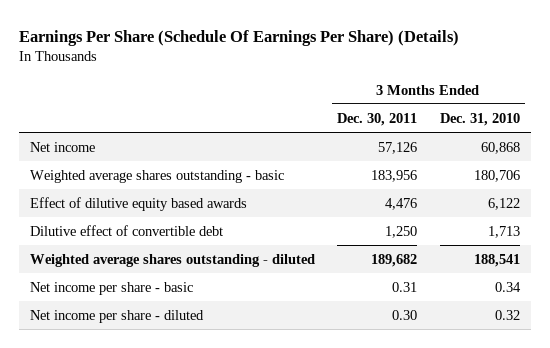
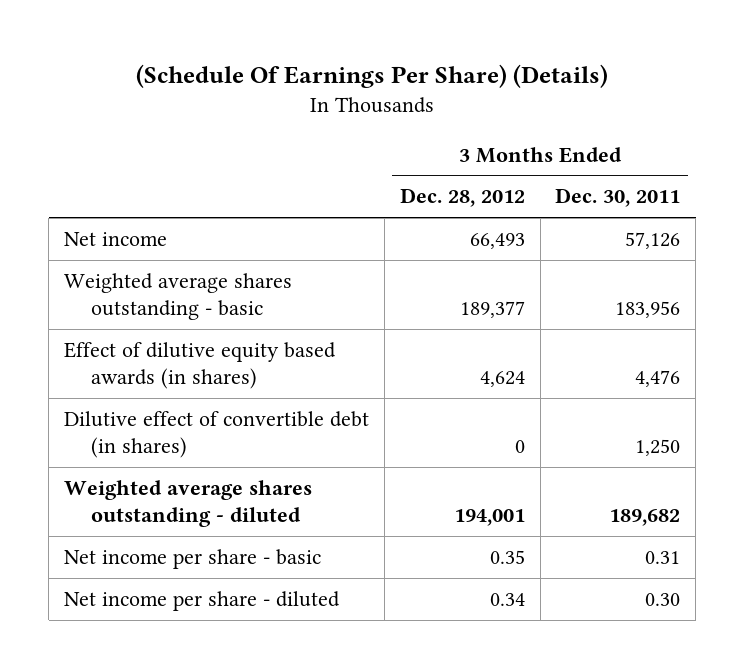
- Earnings Per Share (Schedule Of Earnings Per Share) (Details)
+ (Schedule Of Earnings Per Share) (Details)
- | 3 Months Ended Dec. 30, 2011 | 3 Months Ended Dec. 31, 2010
+ | 3 Months Ended Dec. 28, 2012 | 3 Months Ended Dec. 30, 2011
- Effect of dilutive equity based awards | 4,476 | 6,122
- Dilutive effect of convertible debt | 1,250 | 1,713
+ Effect of dilutive equity based awards (in shares) | 4,624 | 4,476
+ Dilutive effect of convertible debt (in shares) | 0 | 1,250

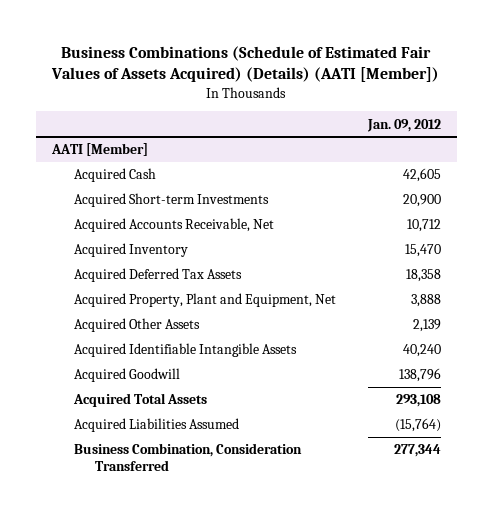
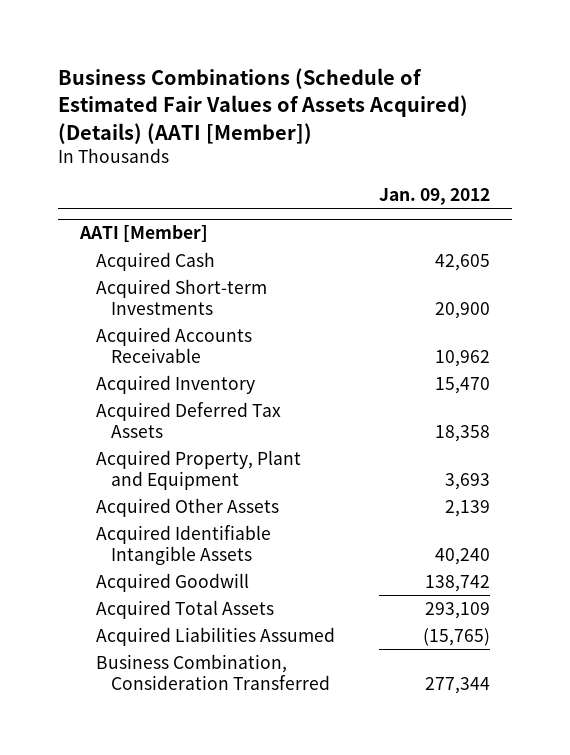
@ AATI [Member]
- Acquired Accounts Receivable, Net | 10,712
+ Acquired Accounts Receivable | 10,962
- Acquired Property, Plant and Equipment, Net | 3,888
+ Acquired Property, Plant and Equipment | 3,693
- Acquired Goodwill | 138,796
- Acquired Total Assets | 293,108
- Acquired Liabilities Assumed | (15,764)
+ Acquired Goodwill | 138,742
+ Acquired Total Assets | 293,109
+ Acquired Liabilities Assumed | (15,765)

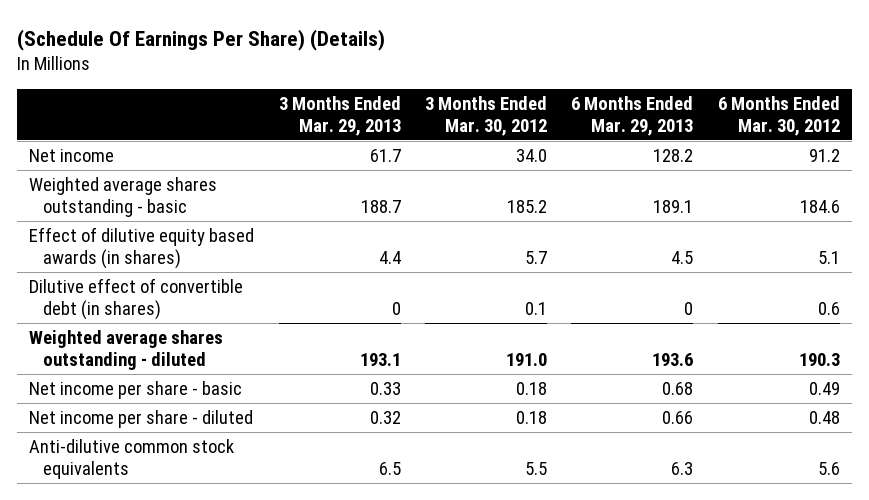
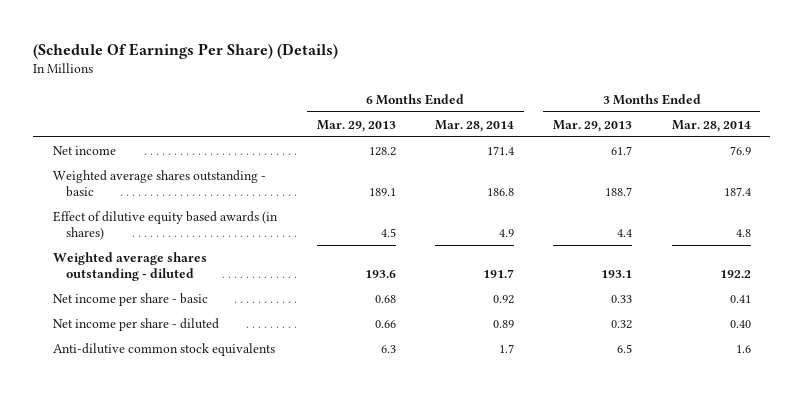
- | 3 Months Ended Mar. 29, 2013 | 3 Months Ended Mar. 30, 2012 | 6 Months Ended Mar. 29, 2013 | 6 Months Ended Mar. 30, 2012
+ | 6 Months Ended Mar. 29, 2013 | 6 Months Ended Mar. 28, 2014 | 3 Months Ended Mar. 29, 2013 | 3 Months Ended Mar. 28, 2014
- Dilutive effect of convertible debt (in shares) | 0 | 0.1 | 0 | 0.6

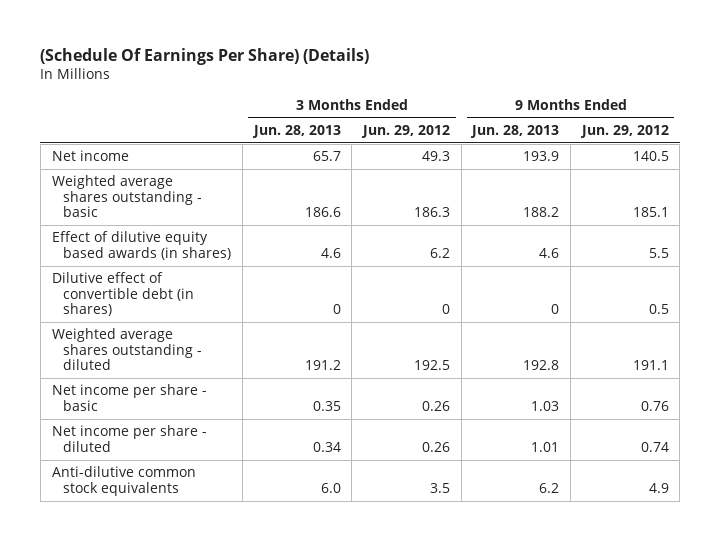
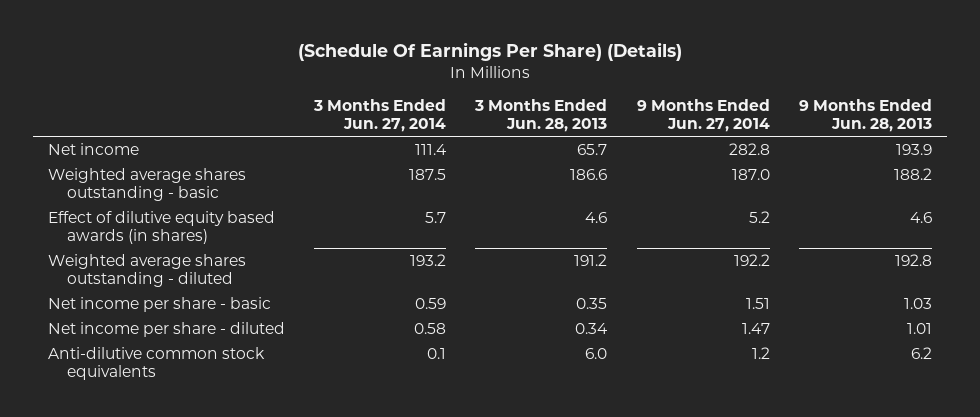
- | 3 Months Ended Jun. 28, 2013 | 3 Months Ended Jun. 29, 2012 | 9 Months Ended Jun. 28, 2013 | 9 Months Ended Jun. 29, 2012
+ | 3 Months Ended Jun. 27, 2014 | 3 Months Ended Jun. 28, 2013 | 9 Months Ended Jun. 27, 2014 | 9 Months Ended Jun. 28, 2013
- Dilutive effect of convertible debt (in shares) | 0 | 0 | 0 | 0.5

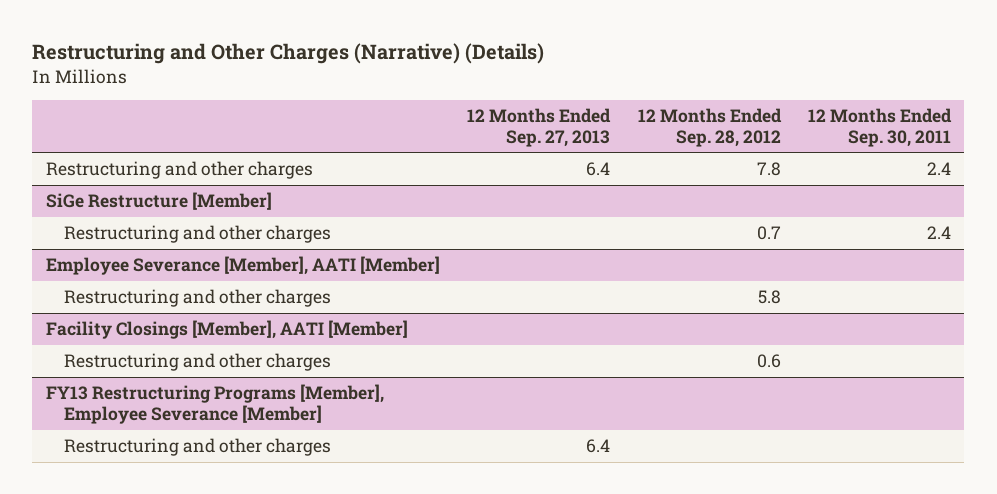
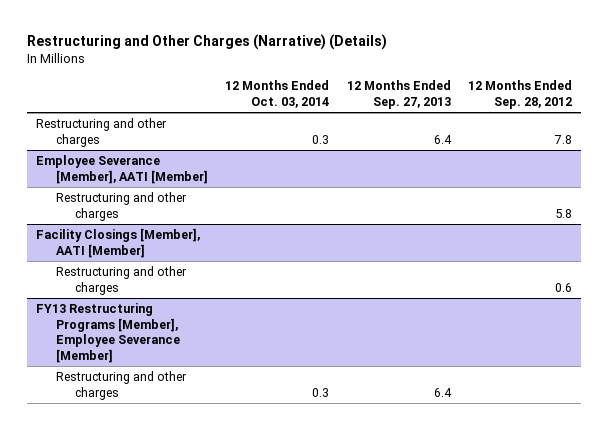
- | 12 Months Ended Sep. 27, 2013 | 12 Months Ended Sep. 28, 2012 | 12 Months Ended Sep. 30, 2011
+ | 12 Months Ended Oct. 03, 2014 | 12 Months Ended Sep. 27, 2013 | 12 Months Ended Sep. 28, 2012
- SiGe Restructure [Member]
- Restructuring and other charges | | 0.7 | 2.4

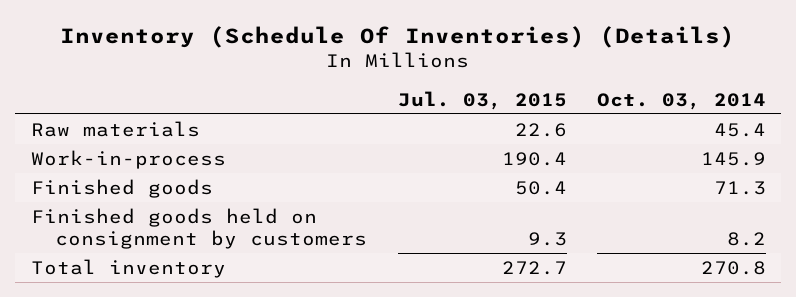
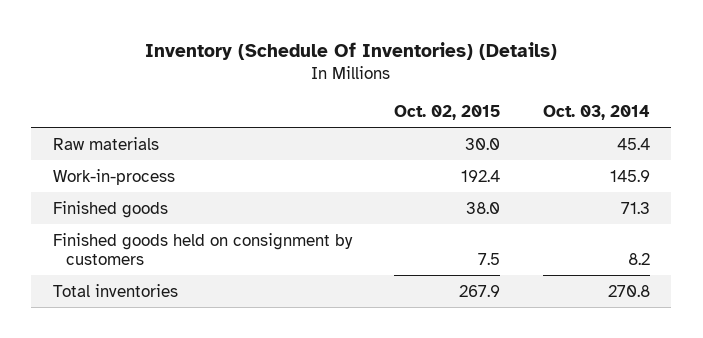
- | Jul. 03, 2015 | Oct. 03, 2014
+ | Oct. 02, 2015 | Oct. 03, 2014
- Total inventory | 272.7 | 270.8
+ Total inventories | 267.9 | 270.8

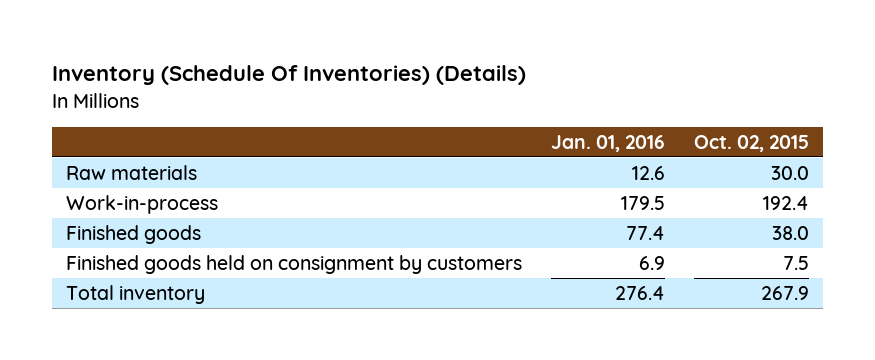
- | Oct. 02, 2015 | Oct. 03, 2014
+ | Jan. 01, 2016 | Oct. 02, 2015
- Total inventories | 267.9 | 270.8
+ Total inventory | 276.4 | 267.9

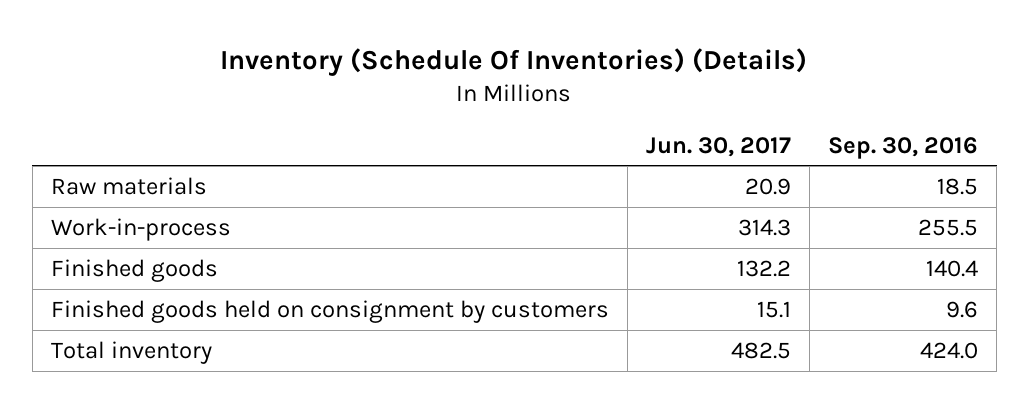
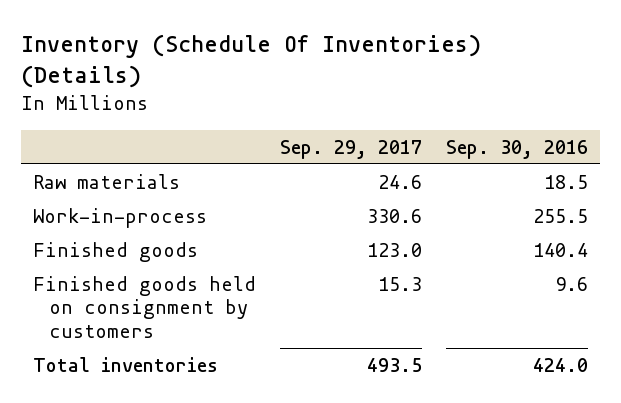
- | Jun. 30, 2017 | Sep. 30, 2016
+ | Sep. 29, 2017 | Sep. 30, 2016
- Total inventory | 482.5 | 424.0
+ Total inventories | 493.5 | 424.0

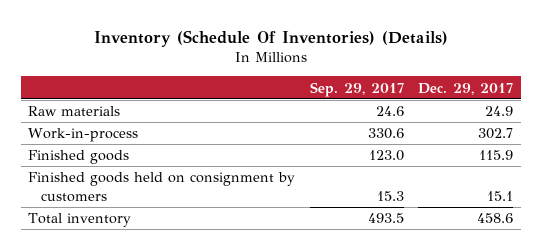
- | Sep. 29, 2017 | Sep. 30, 2016
+ | Sep. 29, 2017 | Dec. 29, 2017
- Total inventories | 493.5 | 424.0
+ Total inventory | 493.5 | 458.6

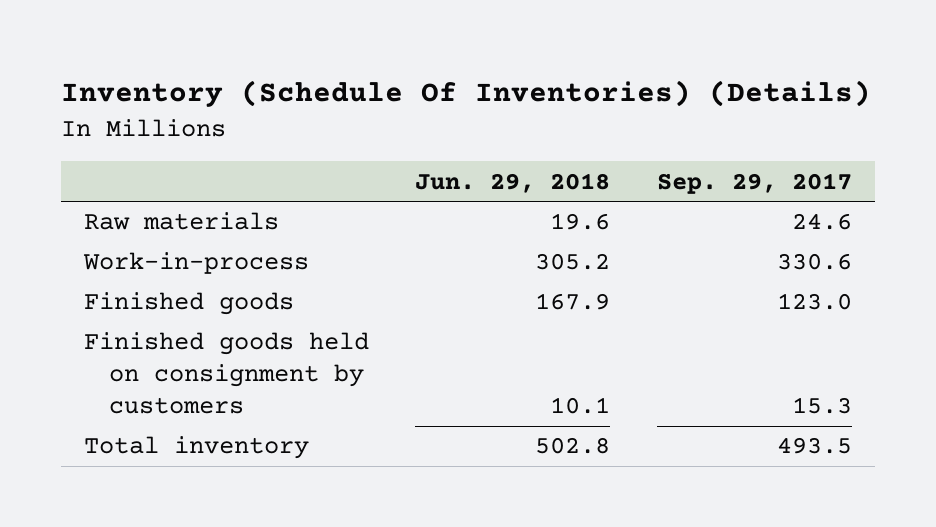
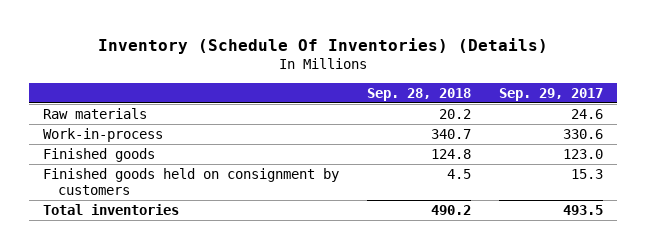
- | Jun. 29, 2018 | Sep. 29, 2017
+ | Sep. 28, 2018 | Sep. 29, 2017
- Total inventory | 502.8 | 493.5
+ Total inventories | 490.2 | 493.5

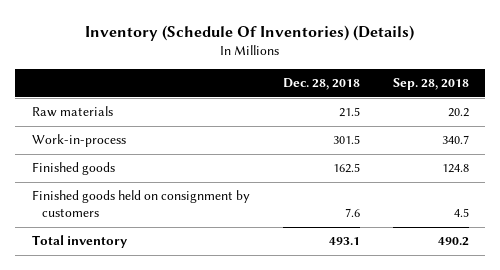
- | Sep. 28, 2018 | Sep. 29, 2017
+ | Dec. 28, 2018 | Sep. 28, 2018
- Total inventories | 490.2 | 493.5
+ Total inventory | 493.1 | 490.2

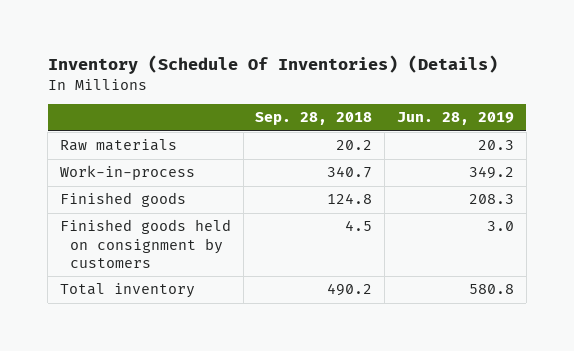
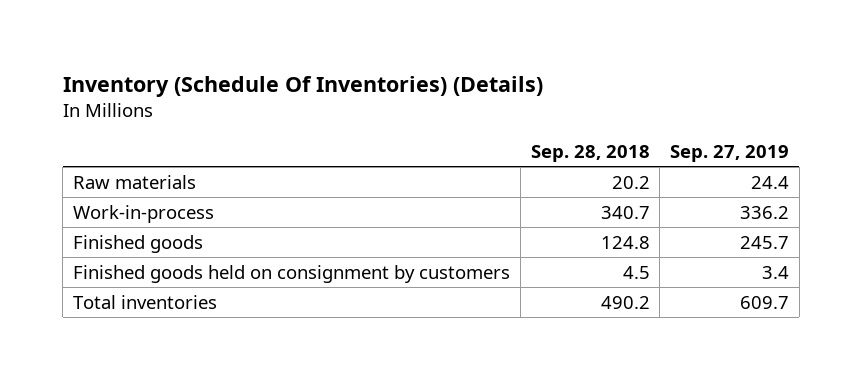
- | Sep. 28, 2018 | Jun. 28, 2019
+ | Sep. 28, 2018 | Sep. 27, 2019
- Total inventory | 490.2 | 580.8
+ Total inventories | 490.2 | 609.7

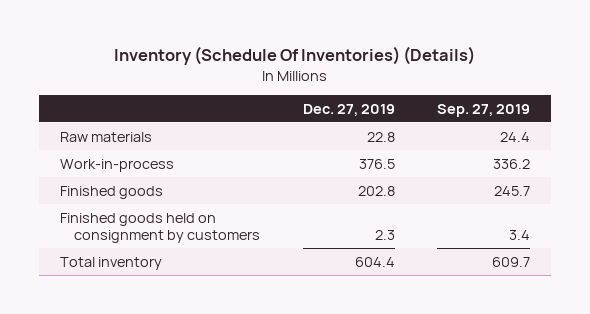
- | Sep. 28, 2018 | Sep. 27, 2019
+ | Dec. 27, 2019 | Sep. 27, 2019
- Total inventories | 490.2 | 609.7
+ Total inventory | 604.4 | 609.7

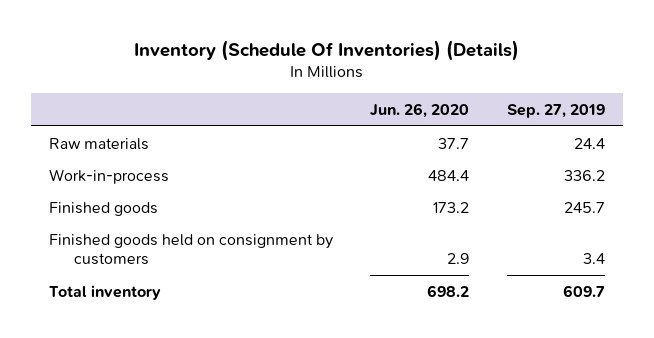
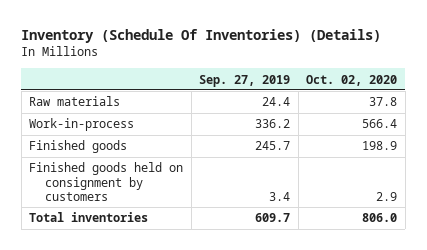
- | Jun. 26, 2020 | Sep. 27, 2019
+ | Sep. 27, 2019 | Oct. 02, 2020
- Total inventory | 698.2 | 609.7
+ Total inventories | 609.7 | 806.0

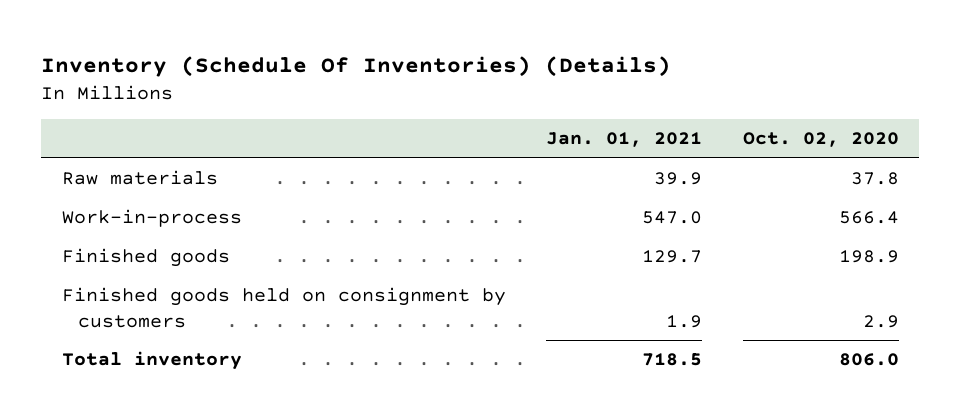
- | Sep. 27, 2019 | Oct. 02, 2020
+ | Jan. 01, 2021 | Oct. 02, 2020
- Total inventories | 609.7 | 806.0
+ Total inventory | 718.5 | 806.0

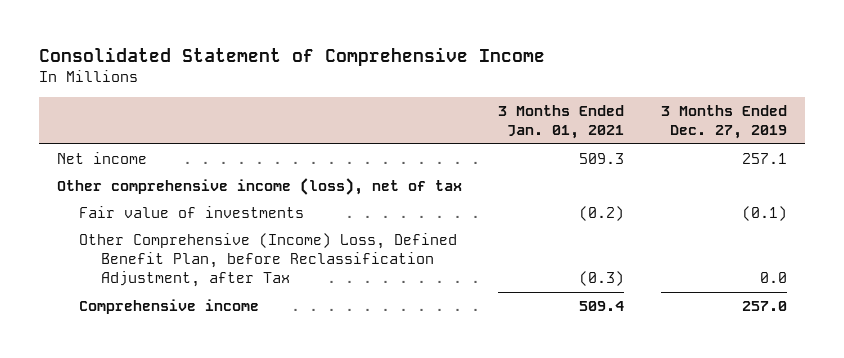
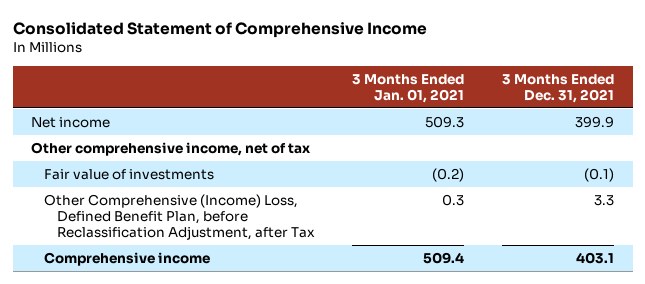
- | 3 Months Ended Jan. 01, 2021 | 3 Months Ended Dec. 27, 2019
+ | 3 Months Ended Jan. 01, 2021 | 3 Months Ended Dec. 31, 2021
- Other comprehensive income (loss), net of tax
+ Other comprehensive income, net of tax
- Other Comprehensive (Income) Loss, Defined Benefit Plan, before Reclassification Adjustment, after Tax | (0.3) | 0.0
+ Other Comprehensive (Income) Loss, Defined Benefit Plan, before Reclassification Adjustment, after Tax | 0.3 | 3.3

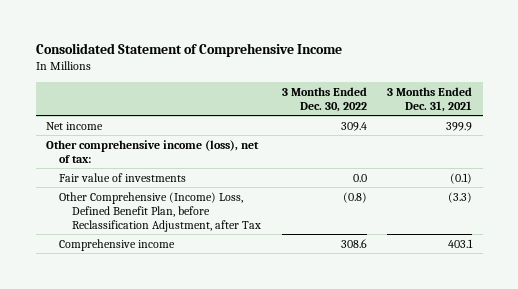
- | 3 Months Ended Jan. 01, 2021 | 3 Months Ended Dec. 31, 2021
+ | 3 Months Ended Dec. 30, 2022 | 3 Months Ended Dec. 31, 2021
- Other comprehensive income, net of tax
+ Other comprehensive income (loss), net of tax:
- Other Comprehensive (Income) Loss, Defined Benefit Plan, before Reclassification Adjustment, after Tax | 0.3 | 3.3
+ Other Comprehensive (Income) Loss, Defined Benefit Plan, before Reclassification Adjustment, after Tax | (0.8) | (3.3)

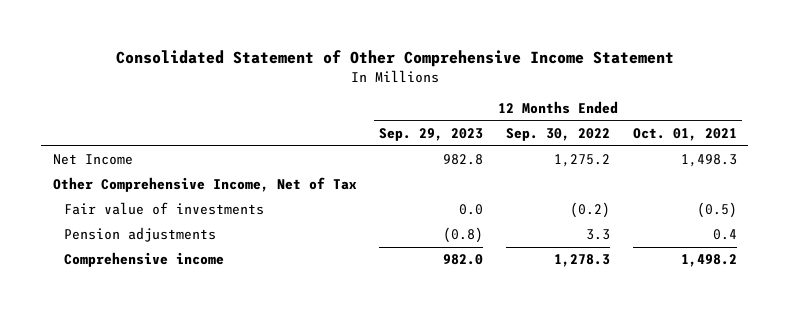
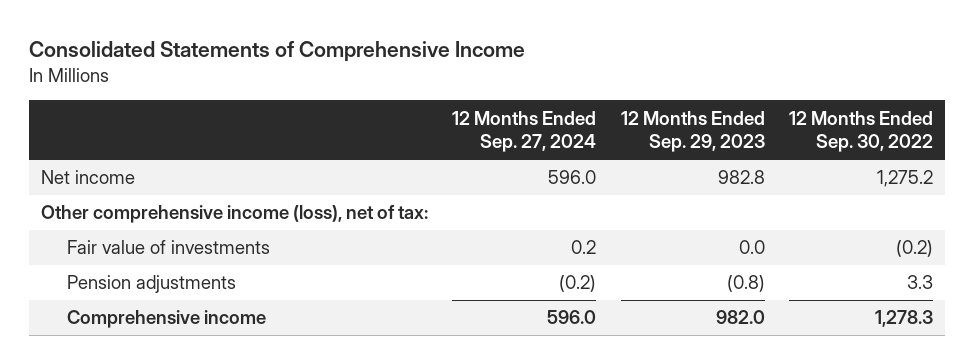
- Consolidated Statement of Other Comprehensive Income Statement
+ Consolidated Statements of Comprehensive Income
- | 12 Months Ended Sep. 29, 2023 | 12 Months Ended Sep. 30, 2022 | 12 Months Ended Oct. 01, 2021
+ | 12 Months Ended Sep. 27, 2024 | 12 Months Ended Sep. 29, 2023 | 12 Months Ended Sep. 30, 2022
- Net Income | 982.8 | 1,275.2 | 1,498.3
- Other Comprehensive Income, Net of Tax
+ Net income | 596.0 | 982.8 | 1,275.2
+ Other comprehensive income (loss), net of tax:

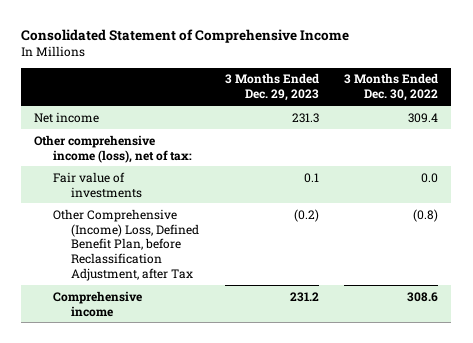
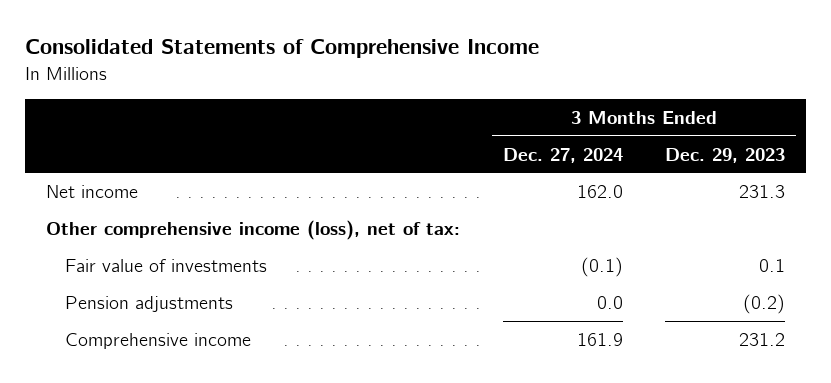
- Consolidated Statement of Comprehensive Income
+ Consolidated Statements of Comprehensive Income
- | 3 Months Ended Dec. 29, 2023 | 3 Months Ended Dec. 30, 2022
+ | 3 Months Ended Dec. 27, 2024 | 3 Months Ended Dec. 29, 2023
- Other Comprehensive (Income) Loss, Defined Benefit Plan, before Reclassification Adjustment, after Tax | (0.2) | (0.8)
+ Pension adjustments | 0.0 | (0.2)

